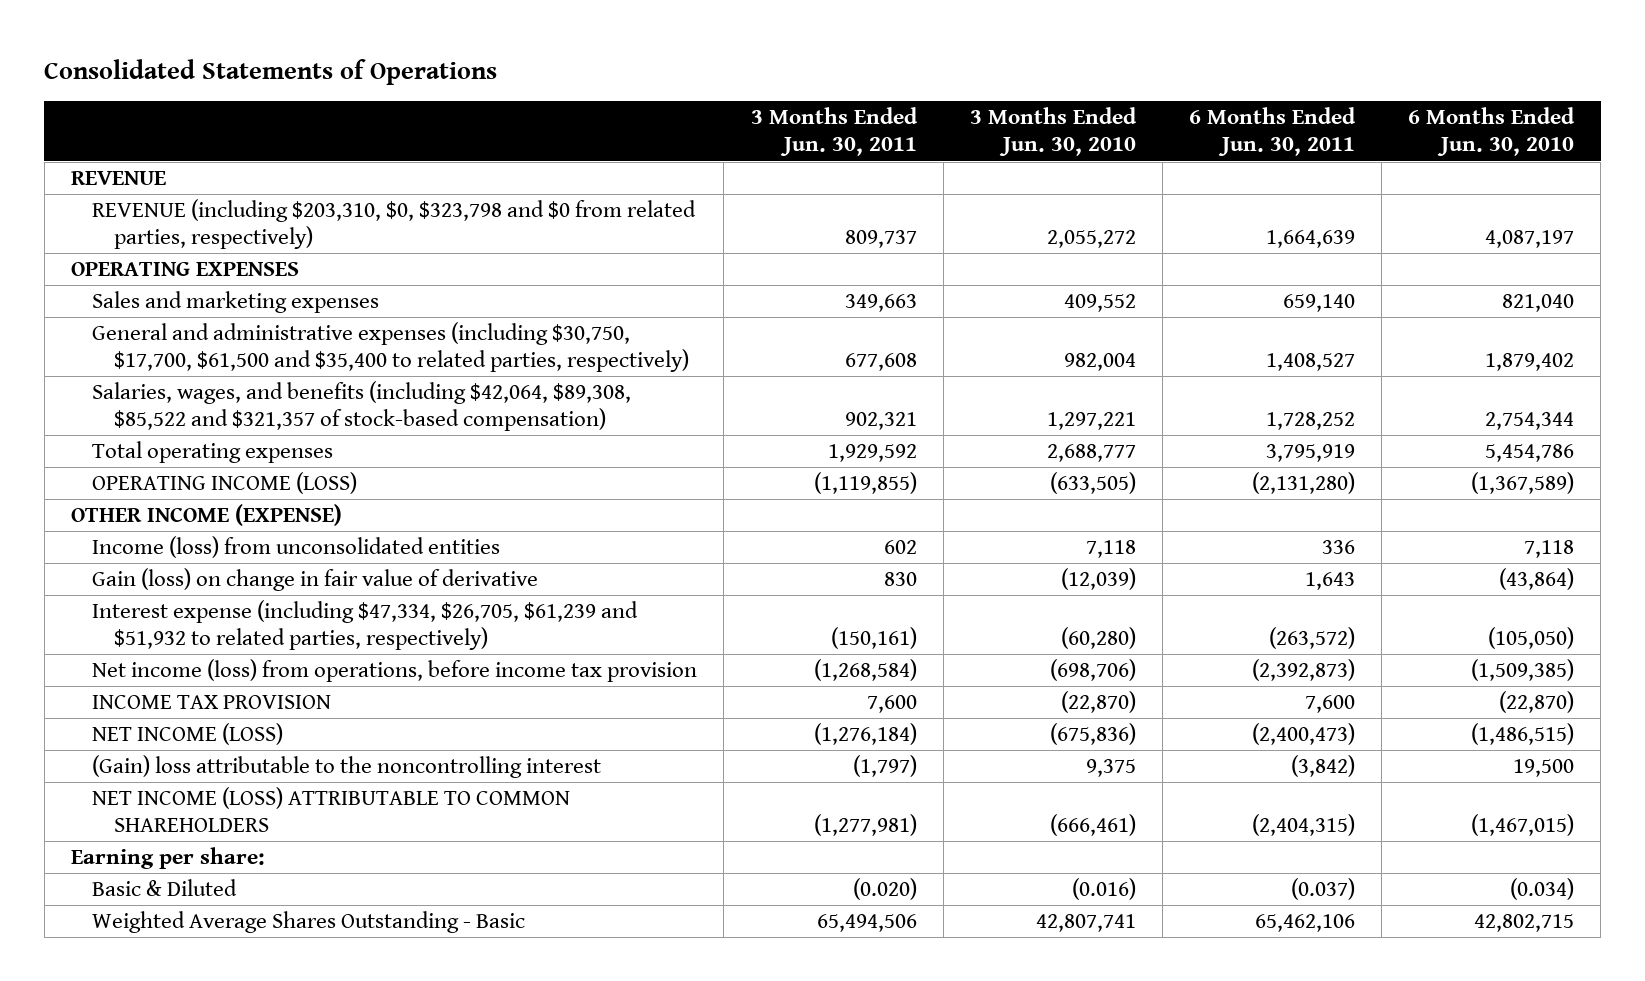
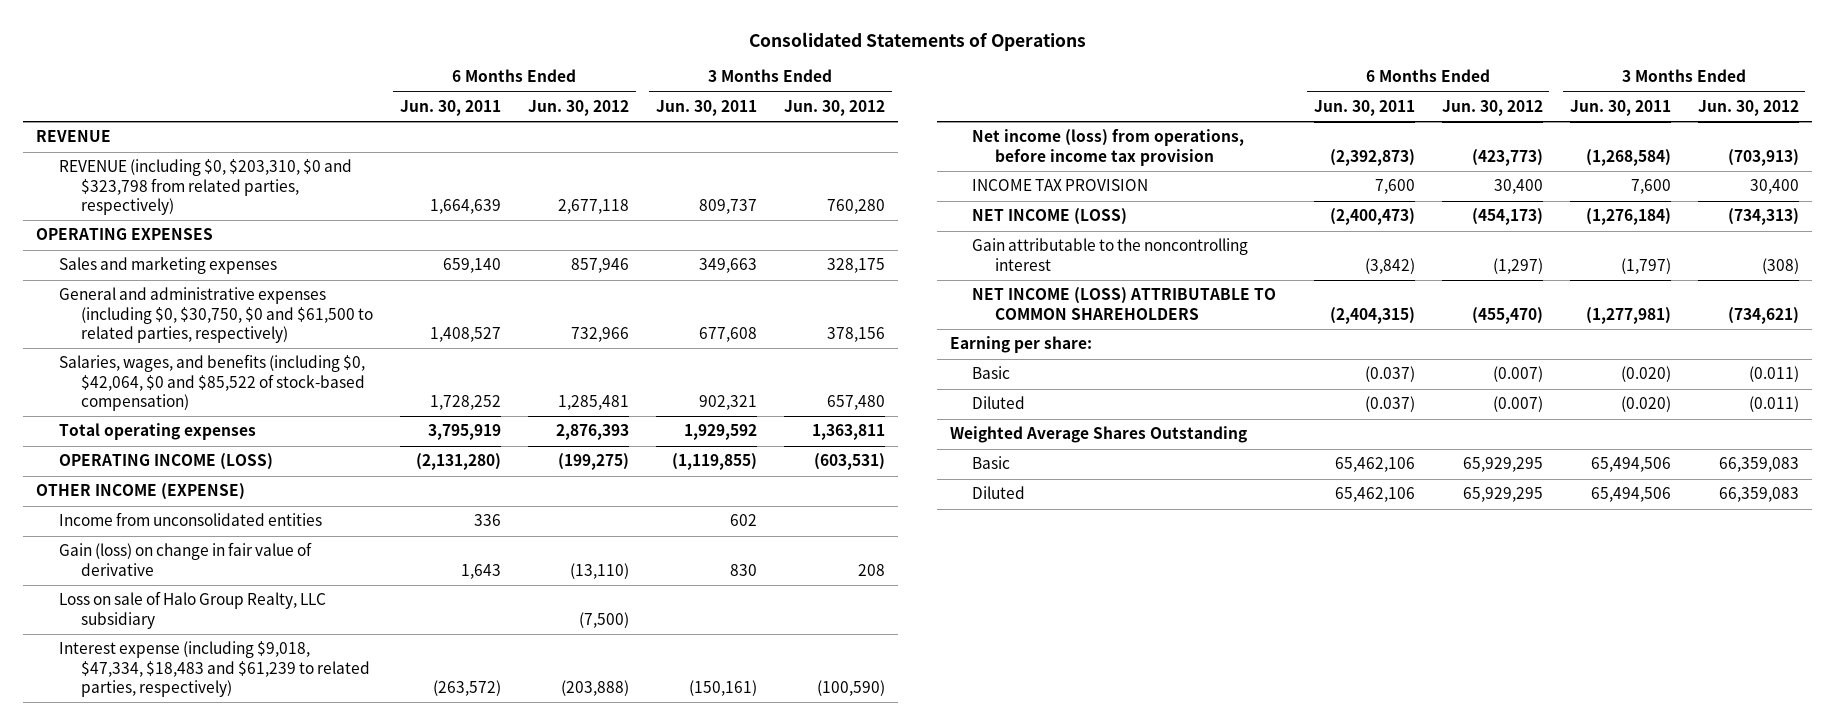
- | 3 Months Ended Jun. 30, 2011 | 3 Months Ended Jun. 30, 2010 | 6 Months Ended Jun. 30, 2011 | 6 Months Ended Jun. 30, 2010
+ | 6 Months Ended Jun. 30, 2011 | 6 Months Ended Jun. 30, 2012 | 3 Months Ended Jun. 30, 2011 | 3 Months Ended Jun. 30, 2012
- REVENUE (including $203,310, $0, $323,798 and $0 from related parties, respectively) | 809,737 | 2,055,272 | 1,664,639 | 4,087,197
+ REVENUE (including $0, $203,310, $0 and $323,798 from related parties, respectively) | 1,664,639 | 2,677,118 | 809,737 | 760,280
- General and administrative expenses (including $30,750, $17,700, $61,500 and $35,400 to related parties, respectively) | 677,608 | 982,004 | 1,408,527 | 1,879,402
- Salaries, wages, and benefits (including $42,064, $89,308, $85,522 and $321,357 of stock-based compensation) | 902,321 | 1,297,221 | 1,728,252 | 2,754,344
+ General and administrative expenses (including $0, $30,750, $0 and $61,500 to related parties, respectively) | 1,408,527 | 732,966 | 677,608 | 378,156
+ Salaries, wages, and benefits (including $0, $42,064, $0 and $85,522 of stock-based compensation) | 1,728,252 | 1,285,481 | 902,321 | 657,480
- Income (loss) from unconsolidated entities | 602 | 7,118 | 336 | 7,118
+ Income from unconsolidated entities | 336 | | 602 |
- Interest expense (including $47,334, $26,705, $61,239 and $51,932 to related parties, respectively) | (150,161) | (60,280) | (263,572) | (105,050)
+ Loss on sale of Halo Group Realty, LLC subsidiary | | (7,500) | |
+ Interest expense (including $9,018, $47,334, $18,483 and $61,239 to related parties, respectively) | (263,572) | (203,888) | (150,161) | (100,590)
- (Gain) loss attributable to the noncontrolling interest | (1,797) | 9,375 | (3,842) | 19,500
+ Gain attributable to the noncontrolling interest | (3,842) | (1,297) | (1,797) | (308)
- Basic & Diluted | (0.020) | (0.016) | (0.037) | (0.034)
- Weighted Average Shares Outstanding - Basic | 65,494,506 | 42,807,741 | 65,462,106 | 42,802,715
+ Basic | (0.037) | (0.007) | (0.020) | (0.011)
+ Diluted | (0.037) | (0.007) | (0.020) | (0.011)
+ Weighted Average Shares Outstanding
+ Basic | 65,462,106 | 65,929,295 | 65,494,506 | 66,359,083
+ Diluted | 65,462,106 | 65,929,295 | 65,494,506 | 66,359,083

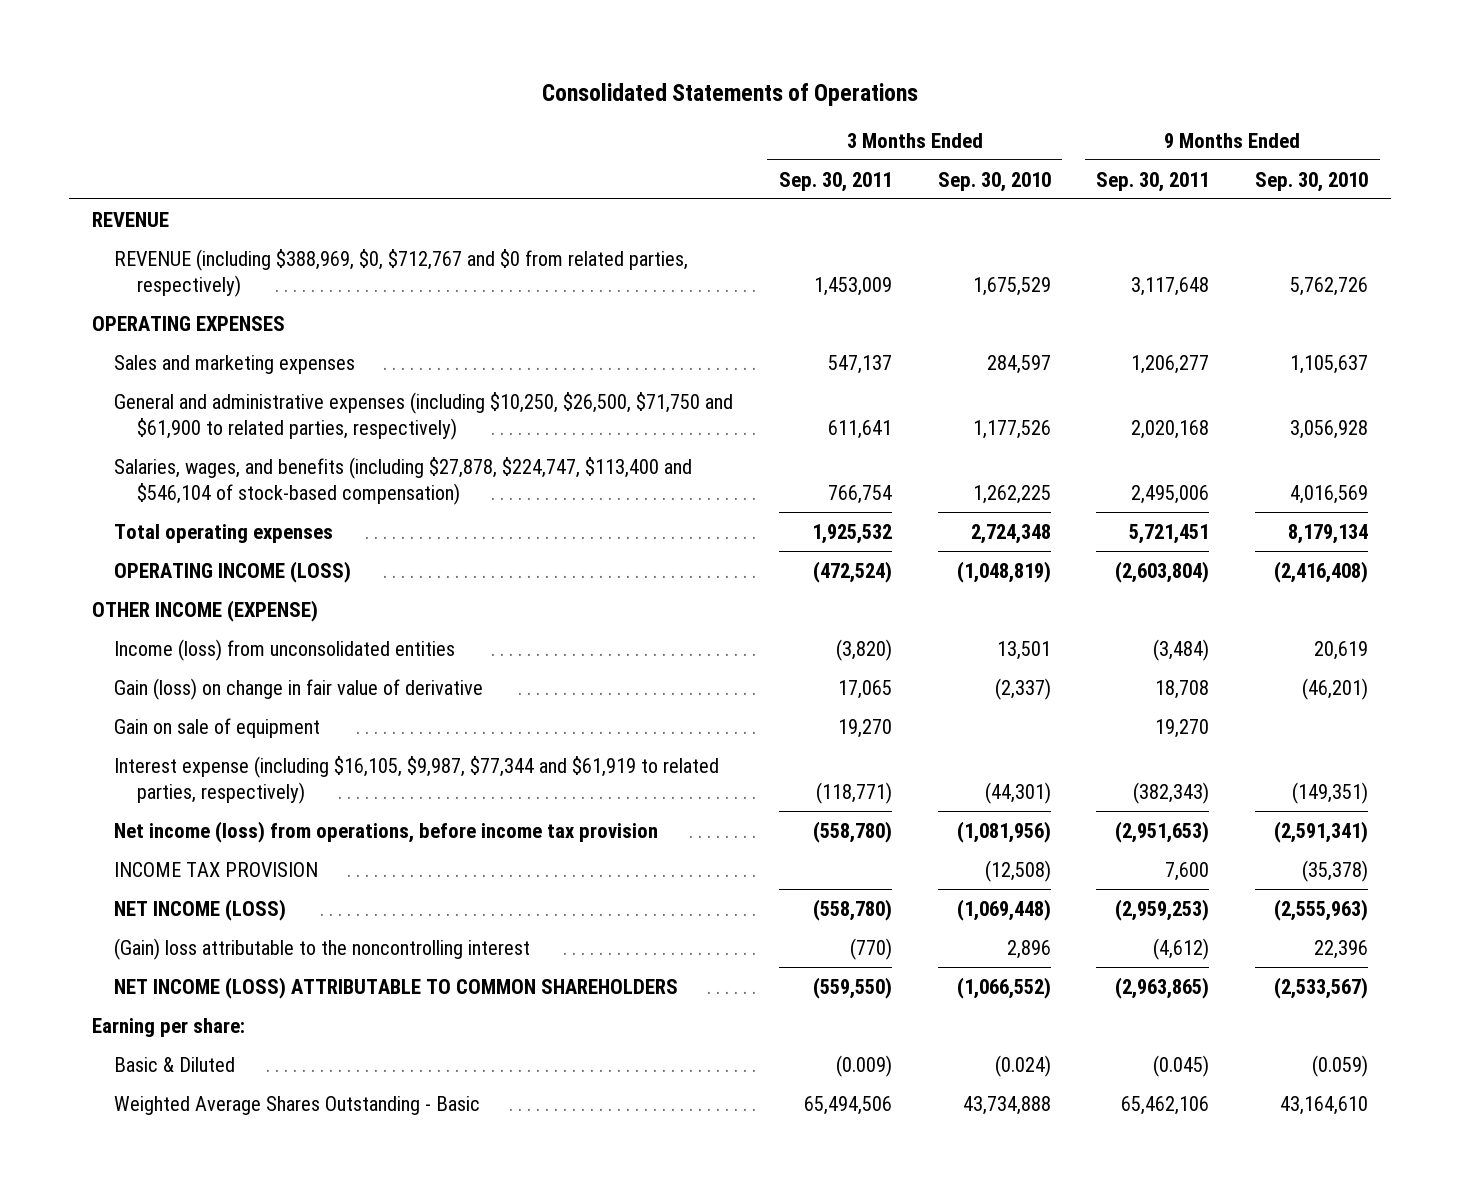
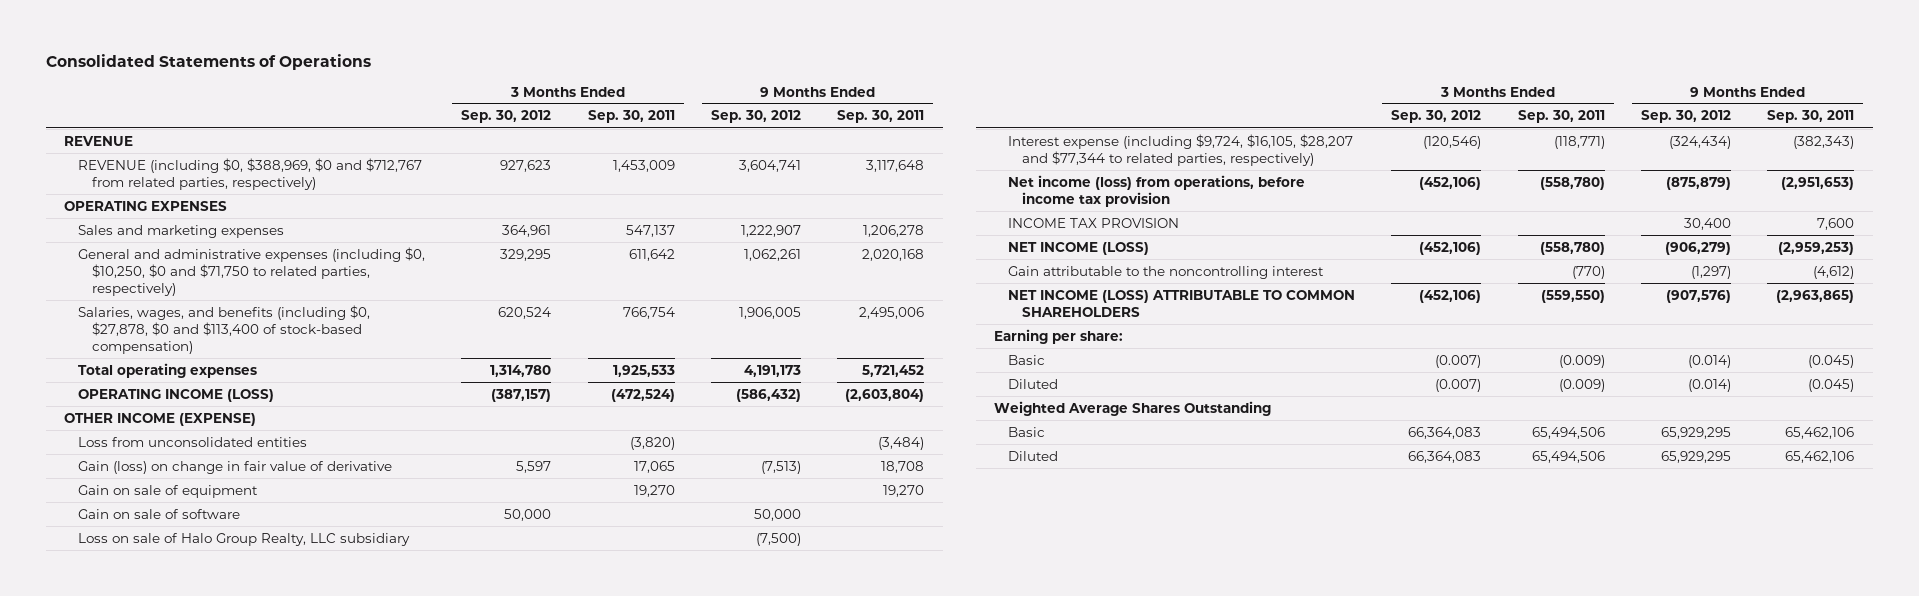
- | 3 Months Ended Sep. 30, 2011 | 3 Months Ended Sep. 30, 2010 | 9 Months Ended Sep. 30, 2011 | 9 Months Ended Sep. 30, 2010
+ | 3 Months Ended Sep. 30, 2012 | 3 Months Ended Sep. 30, 2011 | 9 Months Ended Sep. 30, 2012 | 9 Months Ended Sep. 30, 2011
- REVENUE (including $388,969, $0, $712,767 and $0 from related parties, respectively) | 1,453,009 | 1,675,529 | 3,117,648 | 5,762,726
+ REVENUE (including $0, $388,969, $0 and $712,767 from related parties, respectively) | 927,623 | 1,453,009 | 3,604,741 | 3,117,648
- Sales and marketing expenses | 547,137 | 284,597 | 1,206,277 | 1,105,637
- General and administrative expenses (including $10,250, $26,500, $71,750 and $61,900 to related parties, respectively) | 611,641 | 1,177,526 | 2,020,168 | 3,056,928
- Salaries, wages, and benefits (including $27,878, $224,747, $113,400 and $546,104 of stock-based compensation) | 766,754 | 1,262,225 | 2,495,006 | 4,016,569
- Total operating expenses | 1,925,532 | 2,724,348 | 5,721,451 | 8,179,134
+ Sales and marketing expenses | 364,961 | 547,137 | 1,222,907 | 1,206,278
+ General and administrative expenses (including $0, $10,250, $0 and $71,750 to related parties, respectively) | 329,295 | 611,642 | 1,062,261 | 2,020,168
+ Salaries, wages, and benefits (including $0, $27,878, $0 and $113,400 of stock-based compensation) | 620,524 | 766,754 | 1,906,005 | 2,495,006
+ Total operating expenses | 1,314,780 | 1,925,533 | 4,191,173 | 5,721,452
- Income (loss) from unconsolidated entities | (3,820) | 13,501 | (3,484) | 20,619
+ Loss from unconsolidated entities | | (3,820) | | (3,484)
- Interest expense (including $16,105, $9,987, $77,344 and $61,919 to related parties, respectively) | (118,771) | (44,301) | (382,343) | (149,351)
+ Gain on sale of software | 50,000 | | 50,000 |
+ Loss on sale of Halo Group Realty, LLC subsidiary | | | (7,500) |
+ Interest expense (including $9,724, $16,105, $28,207 and $77,344 to related parties, respectively) | (120,546) | (118,771) | (324,434) | (382,343)
- (Gain) loss attributable to the noncontrolling interest | (770) | 2,896 | (4,612) | 22,396
+ Gain attributable to the noncontrolling interest | | (770) | (1,297) | (4,612)
- Basic & Diluted | (0.009) | (0.024) | (0.045) | (0.059)
- Weighted Average Shares Outstanding - Basic | 65,494,506 | 43,734,888 | 65,462,106 | 43,164,610
+ Basic | (0.007) | (0.009) | (0.014) | (0.045)
+ Diluted | (0.007) | (0.009) | (0.014) | (0.045)
+ Weighted Average Shares Outstanding
+ Basic | 66,364,083 | 65,494,506 | 65,929,295 | 65,462,106
+ Diluted | 66,364,083 | 65,494,506 | 65,929,295 | 65,462,106

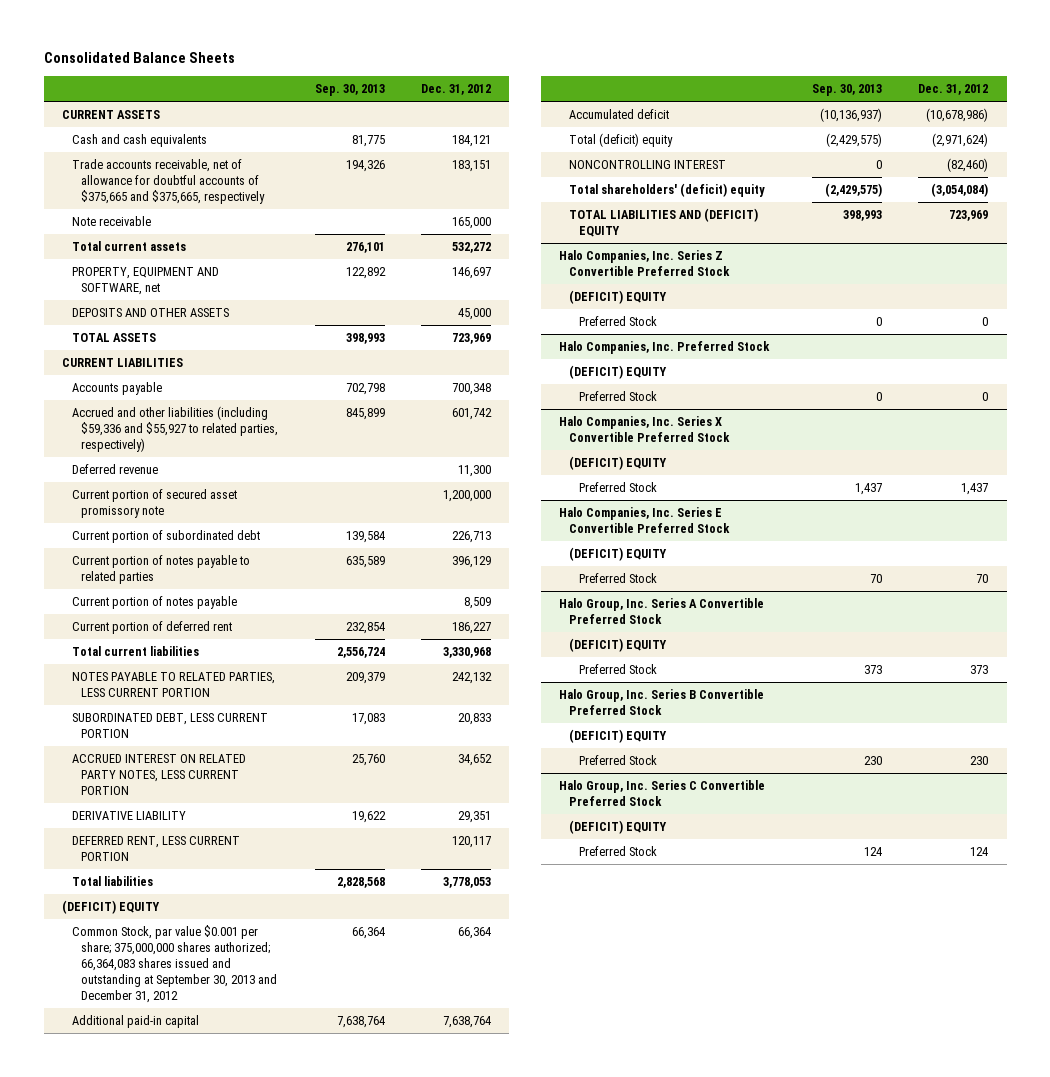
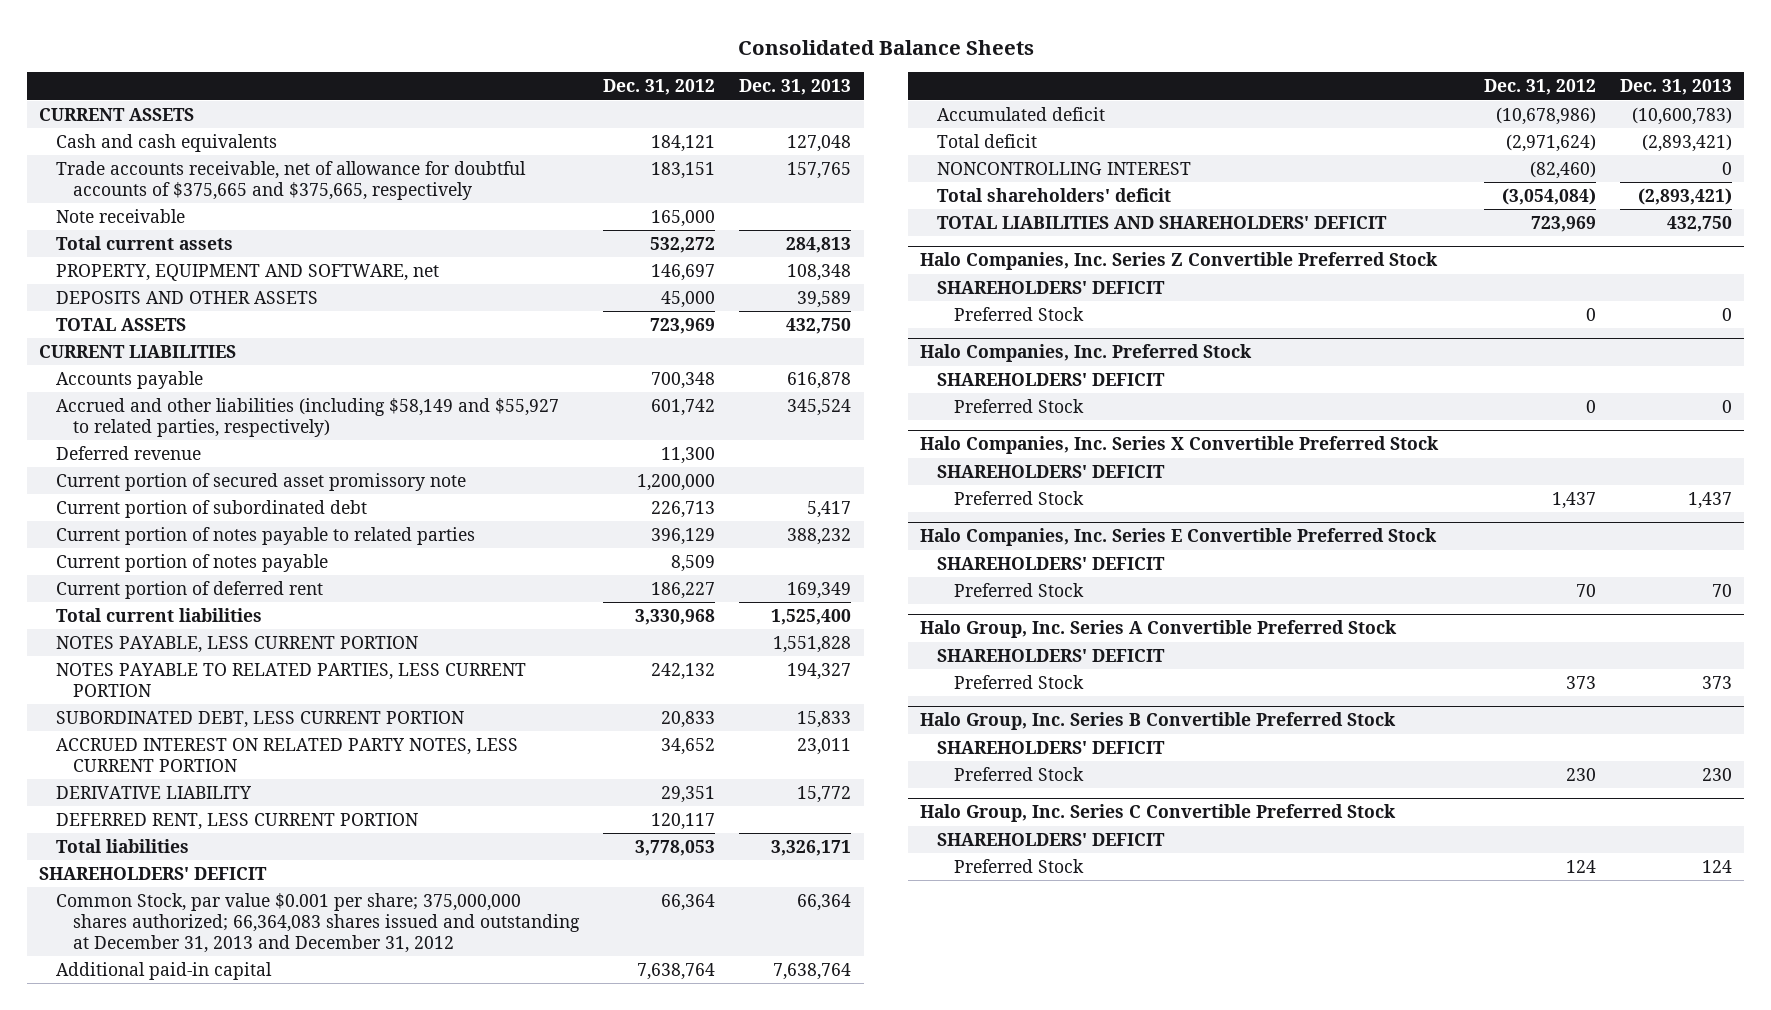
- | Sep. 30, 2013 | Dec. 31, 2012
+ | Dec. 31, 2012 | Dec. 31, 2013
- Accrued and other liabilities (including $59,336 and $55,927 to related parties, respectively) | 845,899 | 601,742
+ Accrued and other liabilities (including $58,149 and $55,927 to related parties, respectively) | 601,742 | 345,524
+ NOTES PAYABLE, LESS CURRENT PORTION | | 1,551,828
- (DEFICIT) EQUITY
- Common Stock, par value $0.001 per share; 375,000,000 shares authorized; 66,364,083 shares issued and outstanding at September 30, 2013 and December 31, 2012 | 66,364 | 66,364
+ SHAREHOLDERS' DEFICIT
+ Common Stock, par value $0.001 per share; 375,000,000 shares authorized; 66,364,083 shares issued and outstanding at December 31, 2013 and December 31, 2012 | 66,364 | 66,364
- Total (deficit) equity | (2,429,575) | (2,971,624)
+ Total deficit | (2,971,624) | (2,893,421)
- Total shareholders' (deficit) equity | (2,429,575) | (3,054,084)
- TOTAL LIABILITIES AND (DEFICIT) EQUITY | 398,993 | 723,969
+ Total shareholders' deficit | (3,054,084) | (2,893,421)
+ TOTAL LIABILITIES AND SHAREHOLDERS' DEFICIT | 723,969 | 432,750
@ Halo Companies, Inc. Series Z Convertible Preferred Stock
- (DEFICIT) EQUITY
+ SHAREHOLDERS' DEFICIT
@ Halo Companies, Inc. Preferred Stock
- (DEFICIT) EQUITY
+ SHAREHOLDERS' DEFICIT
@ Halo Companies, Inc. Series X Convertible Preferred Stock
- (DEFICIT) EQUITY
+ SHAREHOLDERS' DEFICIT
@ Halo Companies, Inc. Series E Convertible Preferred Stock
- (DEFICIT) EQUITY
+ SHAREHOLDERS' DEFICIT
@ Halo Group, Inc. Series A Convertible Preferred Stock
- (DEFICIT) EQUITY
+ SHAREHOLDERS' DEFICIT
@ Halo Group, Inc. Series B Convertible Preferred Stock
- (DEFICIT) EQUITY
+ SHAREHOLDERS' DEFICIT
@ Halo Group, Inc. Series C Convertible Preferred Stock
- (DEFICIT) EQUITY
+ SHAREHOLDERS' DEFICIT

